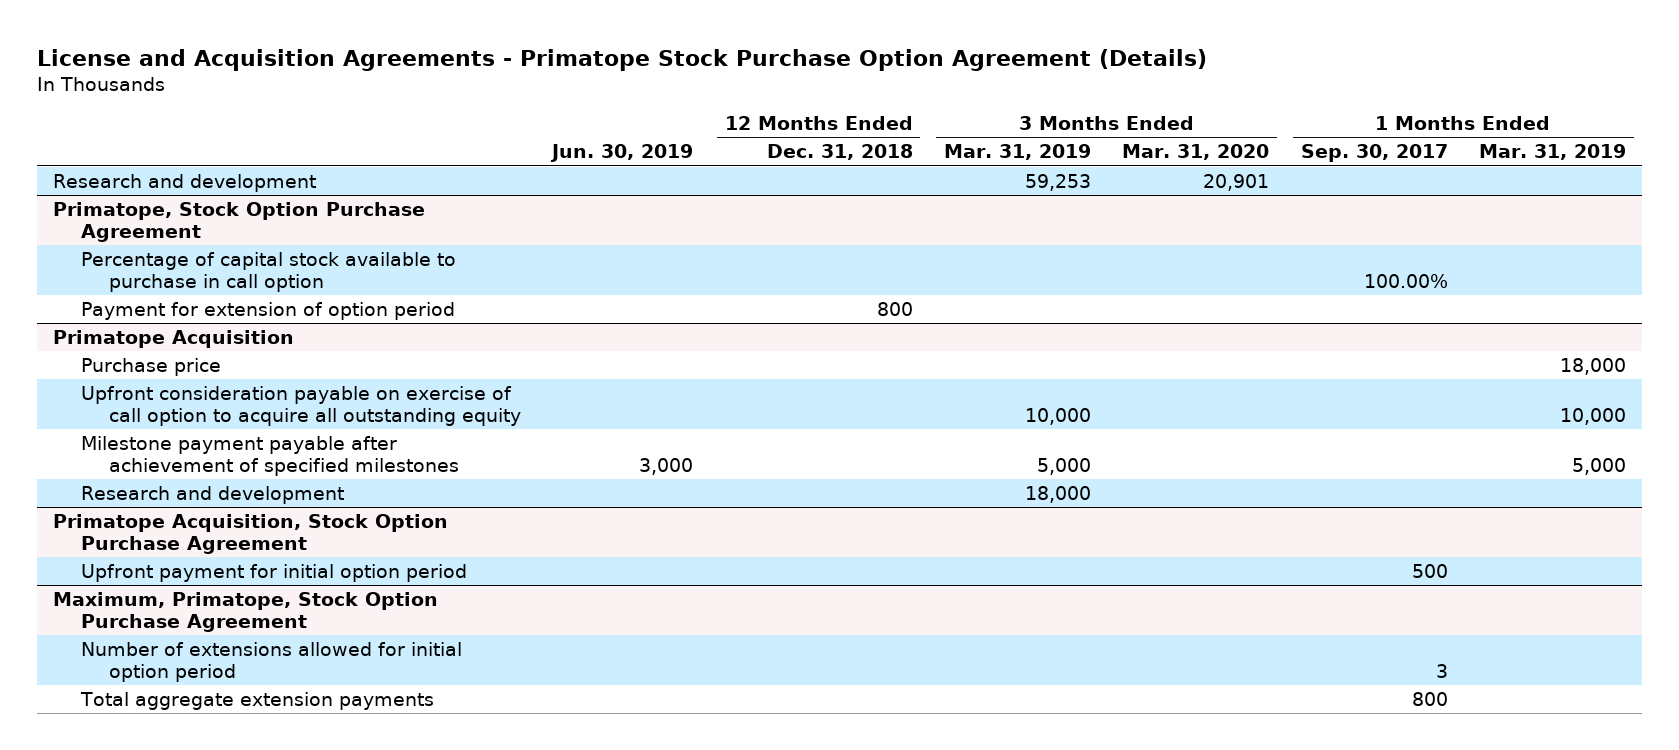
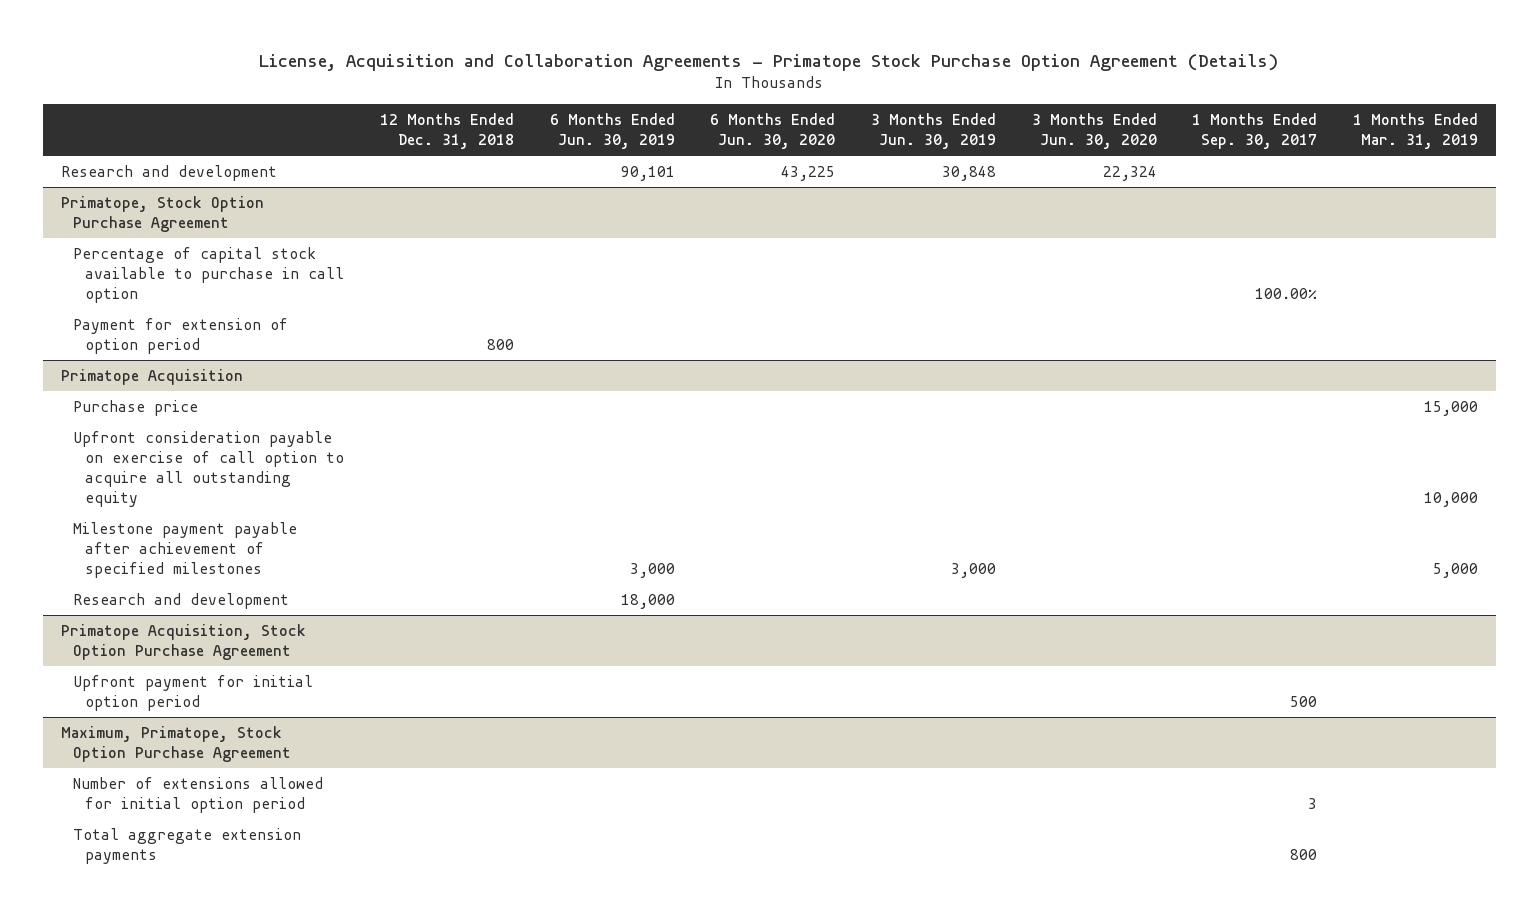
- License and Acquisition Agreements - Primatope Stock Purchase Option Agreement (Details)
+ License, Acquisition and Collaboration Agreements - Primatope Stock Purchase Option Agreement (Details)
- | Jun. 30, 2019 | 12 Months Ended Dec. 31, 2018 | 3 Months Ended Mar. 31, 2019 | 3 Months Ended Mar. 31, 2020 | 1 Months Ended Sep. 30, 2017 | 1 Months Ended Mar. 31, 2019
+ | 12 Months Ended Dec. 31, 2018 | 6 Months Ended Jun. 30, 2019 | 6 Months Ended Jun. 30, 2020 | 3 Months Ended Jun. 30, 2019 | 3 Months Ended Jun. 30, 2020 | 1 Months Ended Sep. 30, 2017 | 1 Months Ended Mar. 31, 2019
@ Primatope Acquisition
- Purchase price | | | | | | 18,000
+ Purchase price | | | | | | | 15,000

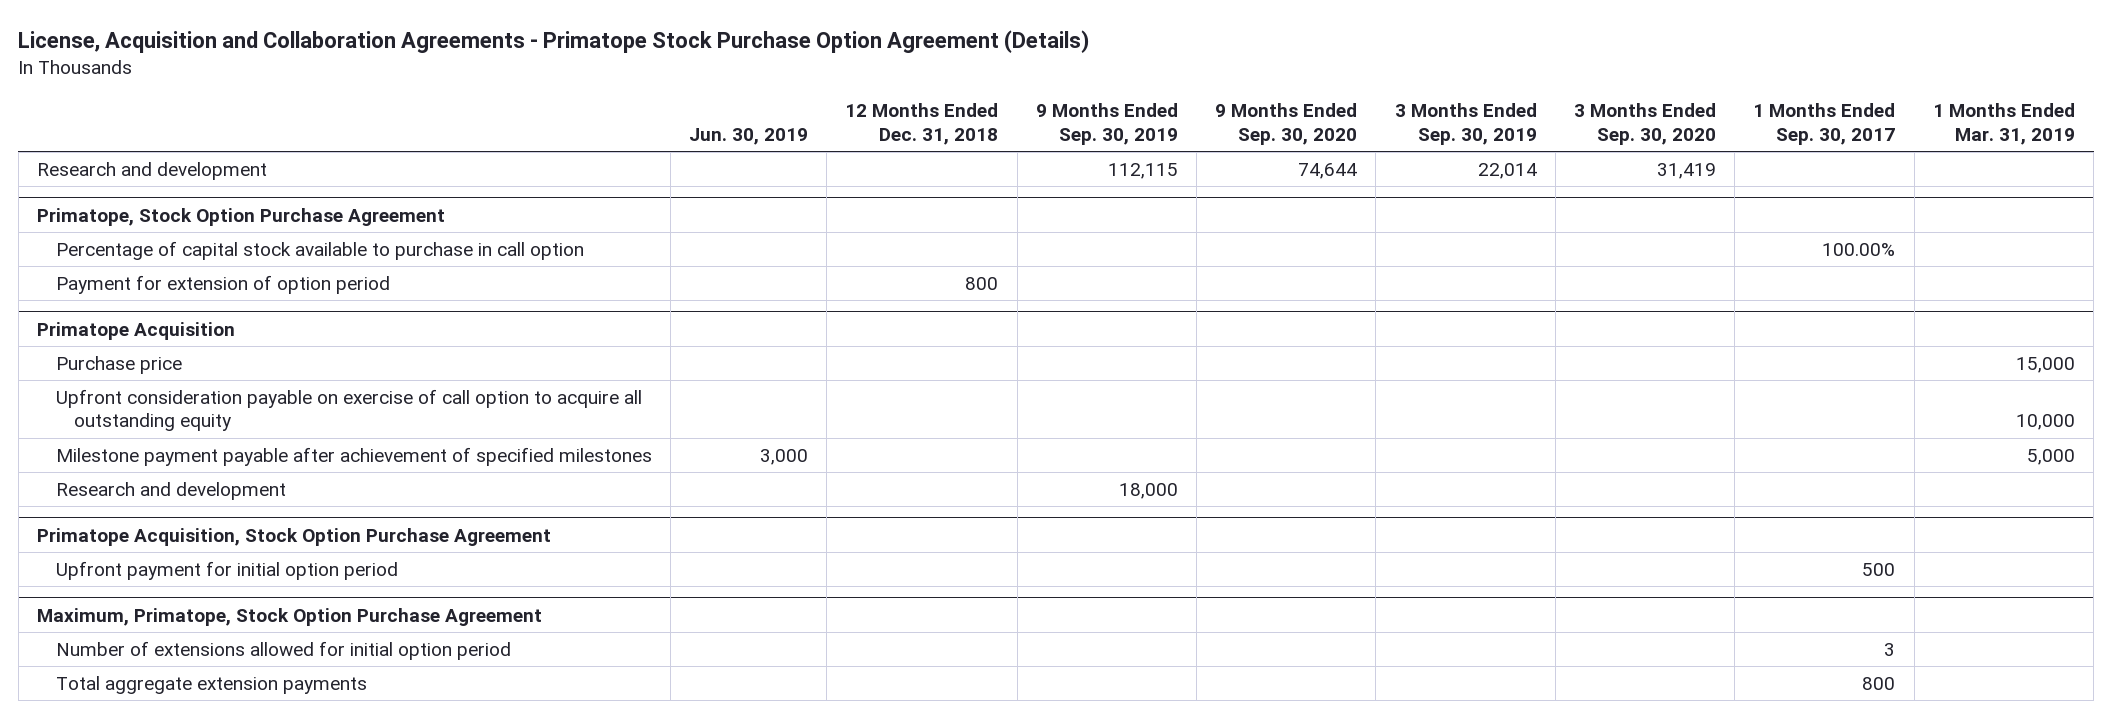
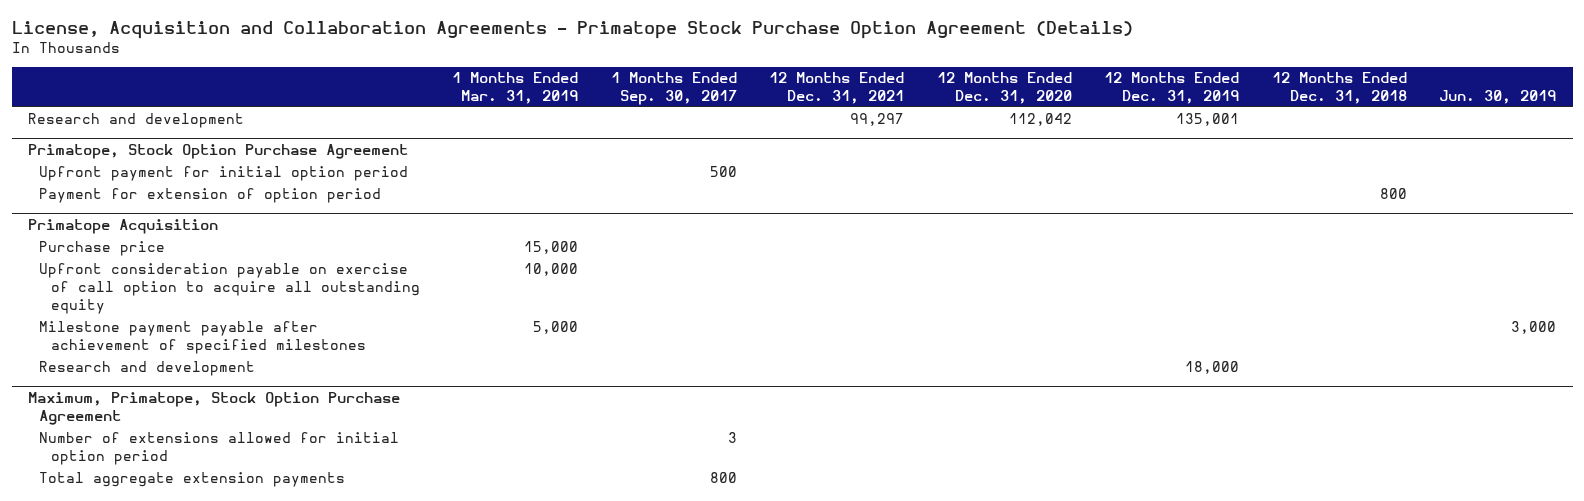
- | Jun. 30, 2019 | 12 Months Ended Dec. 31, 2018 | 9 Months Ended Sep. 30, 2019 | 9 Months Ended Sep. 30, 2020 | 3 Months Ended Sep. 30, 2019 | 3 Months Ended Sep. 30, 2020 | 1 Months Ended Sep. 30, 2017 | 1 Months Ended Mar. 31, 2019
+ | 1 Months Ended Mar. 31, 2019 | 1 Months Ended Sep. 30, 2017 | 12 Months Ended Dec. 31, 2021 | 12 Months Ended Dec. 31, 2020 | 12 Months Ended Dec. 31, 2019 | 12 Months Ended Dec. 31, 2018 | Jun. 30, 2019
@ Primatope, Stock Option Purchase Agreement
- Percentage of capital stock available to purchase in call option | | | | | | | 100.00% |
+ Upfront payment for initial option period | | 500 | | | | |
- Primatope Acquisition, Stock Option Purchase Agreement
- Upfront payment for initial option period | | | | | | | 500 |

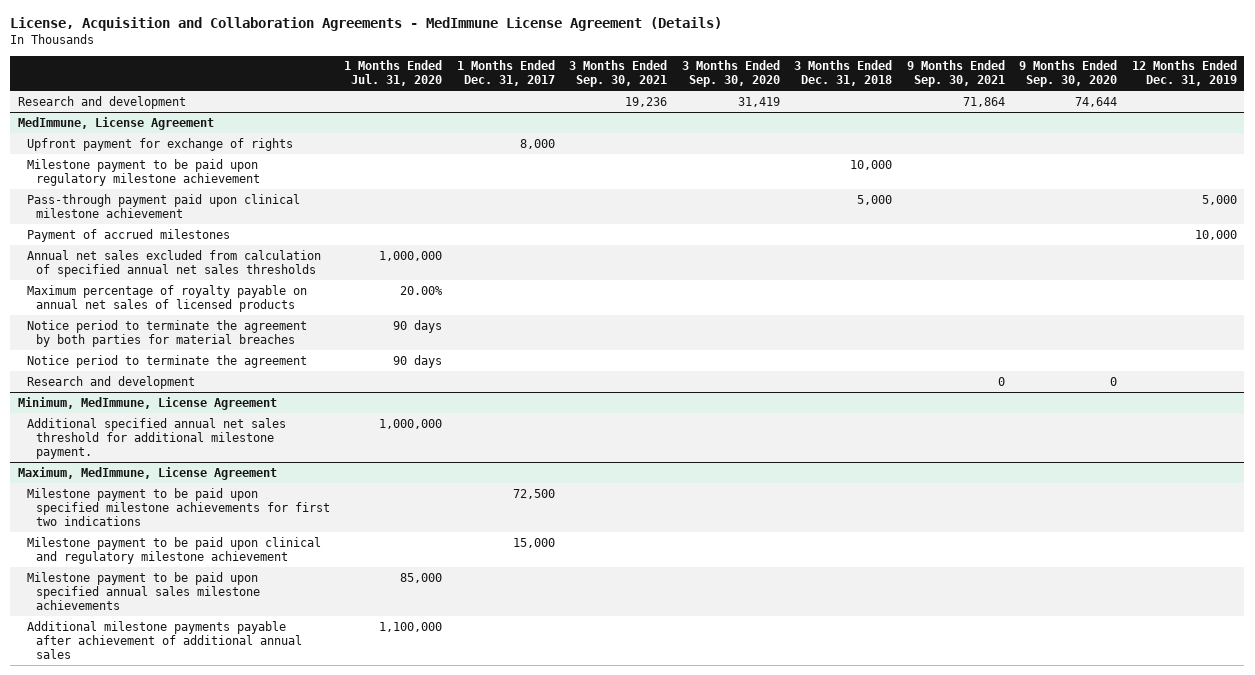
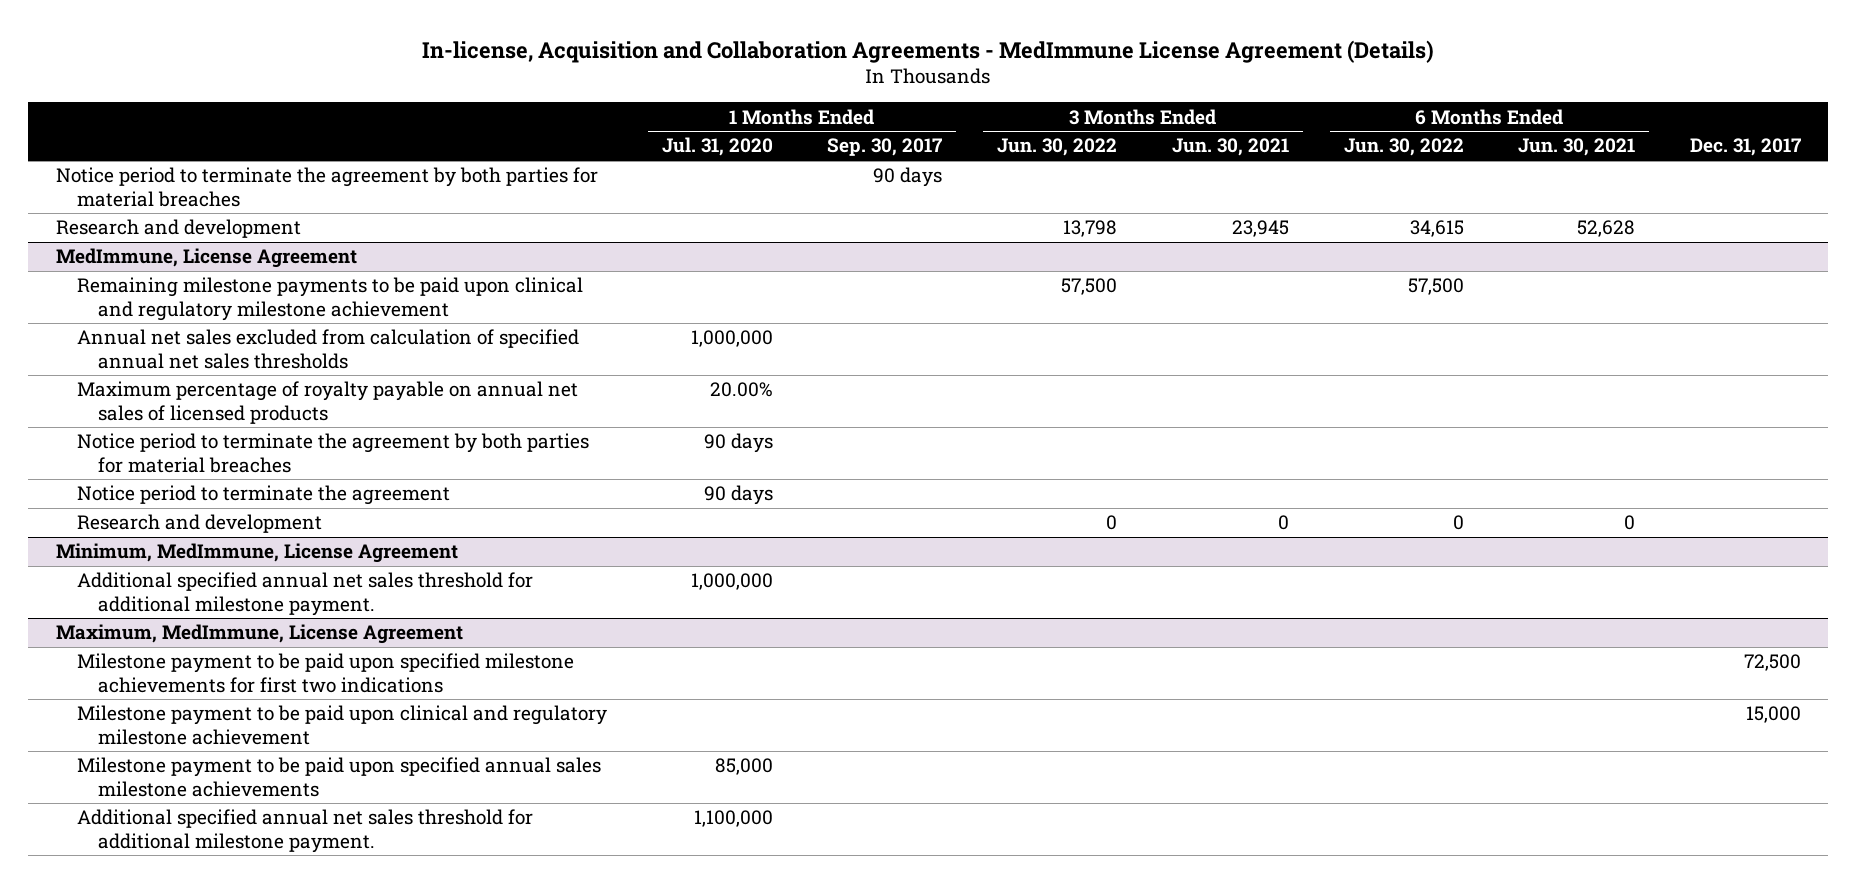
- License, Acquisition and Collaboration Agreements - MedImmune License Agreement (Details)
+ In-license, Acquisition and Collaboration Agreements - MedImmune License Agreement (Details)
- | 1 Months Ended Jul. 31, 2020 | 1 Months Ended Dec. 31, 2017 | 3 Months Ended Sep. 30, 2021 | 3 Months Ended Sep. 30, 2020 | 3 Months Ended Dec. 31, 2018 | 9 Months Ended Sep. 30, 2021 | 9 Months Ended Sep. 30, 2020 | 12 Months Ended Dec. 31, 2019
+ | 1 Months Ended Jul. 31, 2020 | 1 Months Ended Sep. 30, 2017 | 3 Months Ended Jun. 30, 2022 | 3 Months Ended Jun. 30, 2021 | 6 Months Ended Jun. 30, 2022 | 6 Months Ended Jun. 30, 2021 | Dec. 31, 2017
+ Notice period to terminate the agreement by both parties for material breaches | | 90 days | | | | |
@ MedImmune, License Agreement
- Upfront payment for exchange of rights | | 8,000 | | | | | |
- Milestone payment to be paid upon regulatory milestone achievement | | | | | 10,000 | | |
- Pass-through payment paid upon clinical milestone achievement | | | | | 5,000 | | | 5,000
- Payment of accrued milestones | | | | | | | | 10,000
+ Remaining milestone payments to be paid upon clinical and regulatory milestone achievement | | | 57,500 | | 57,500 | |
@ Maximum, MedImmune, License Agreement
- Additional milestone payments payable after achievement of additional annual sales | 1,100,000 | | | | | | |
+ Additional specified annual net sales threshold for additional milestone payment. | 1,100,000 | | | | | |

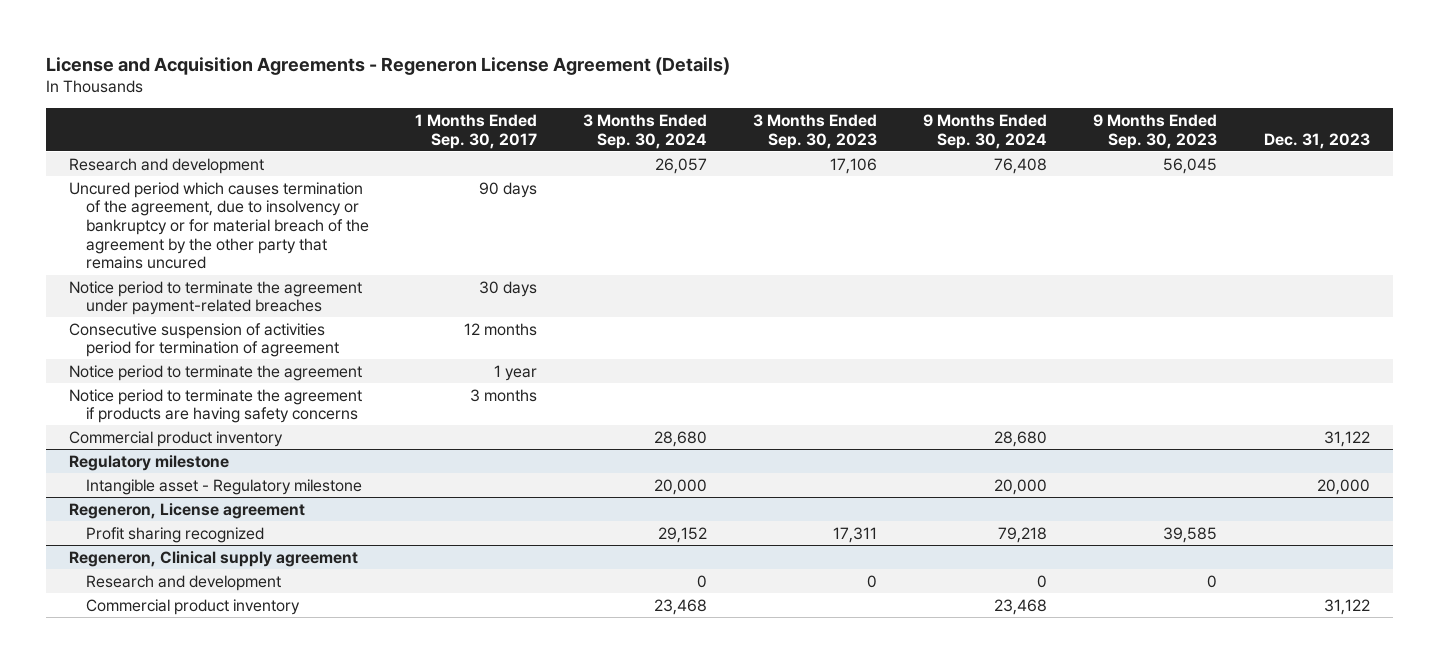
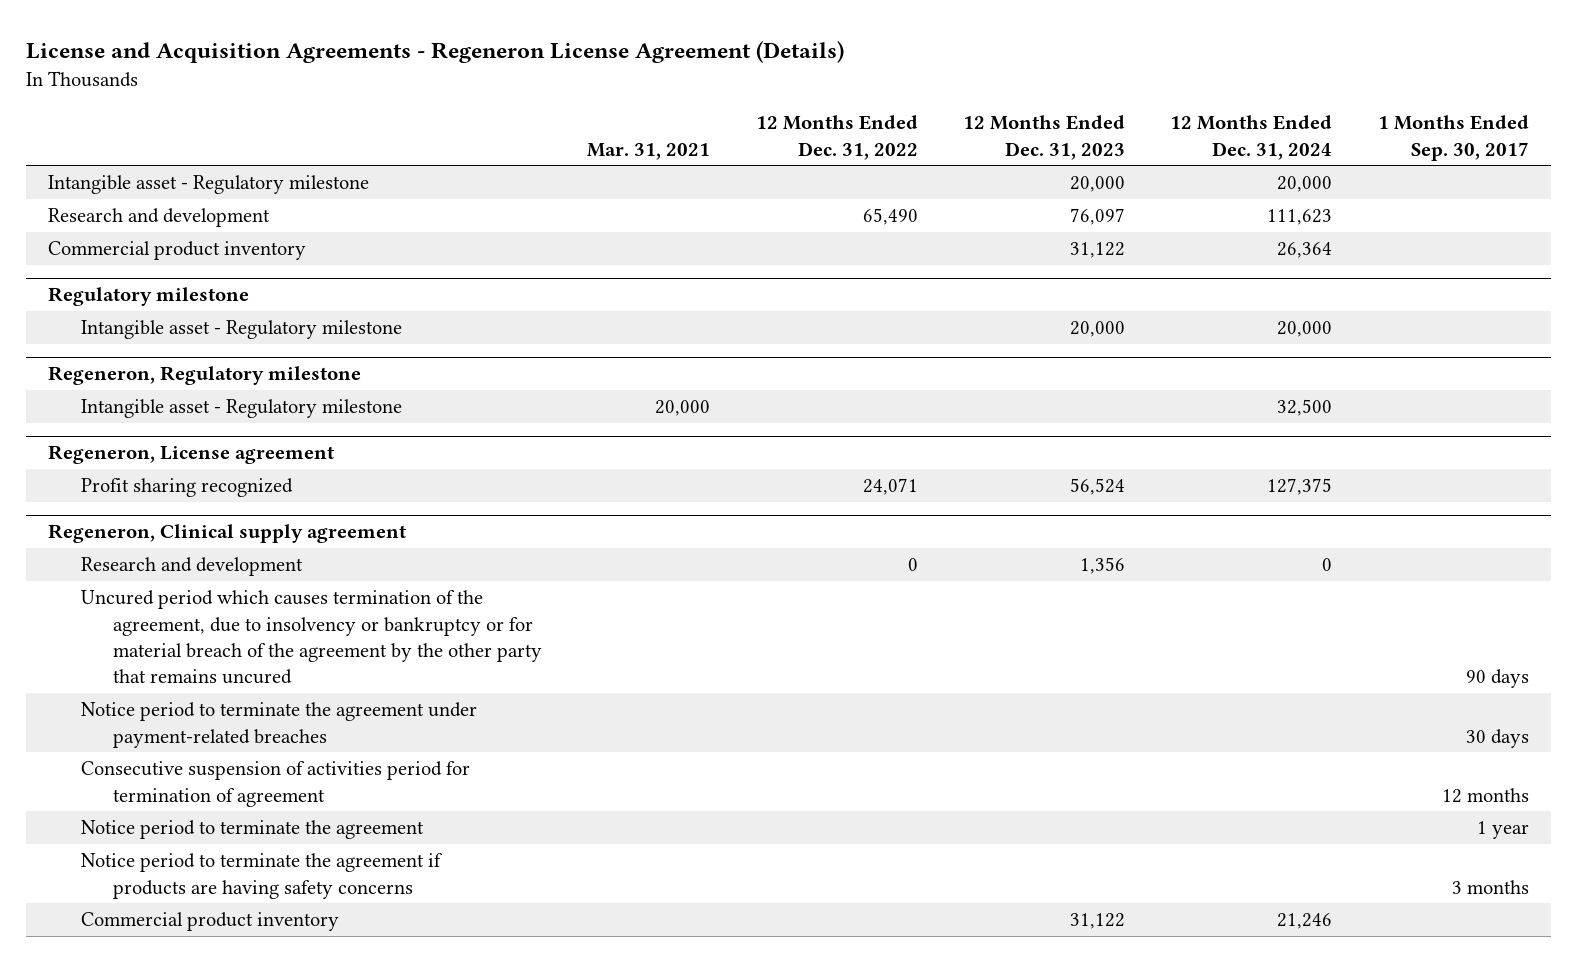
- | 1 Months Ended Sep. 30, 2017 | 3 Months Ended Sep. 30, 2024 | 3 Months Ended Sep. 30, 2023 | 9 Months Ended Sep. 30, 2024 | 9 Months Ended Sep. 30, 2023 | Dec. 31, 2023
+ | Mar. 31, 2021 | 12 Months Ended Dec. 31, 2022 | 12 Months Ended Dec. 31, 2023 | 12 Months Ended Dec. 31, 2024 | 1 Months Ended Sep. 30, 2017
+ Intangible asset - Regulatory milestone | | | 20,000 | 20,000 |
- Uncured period which causes termination of the agreement, due to insolvency or bankruptcy or for material breach of the agreement by the other party that remains uncured | 90 days | | | | |
- Notice period to terminate the agreement under payment-related breaches | 30 days | | | | |
- Consecutive suspension of activities period for termination of agreement | 12 months | | | | |
- Notice period to terminate the agreement | 1 year | | | | |
- Notice period to terminate the agreement if products are having safety concerns | 3 months | | | | |
+ Regeneron, Regulatory milestone
+ Intangible asset - Regulatory milestone | 20,000 | | | 32,500 |
@ Regeneron, Clinical supply agreement
+ Uncured period which causes termination of the agreement, due to insolvency or bankruptcy or for material breach of the agreement by the other party that remains uncured | | | | | 90 days
+ Notice period to terminate the agreement under payment-related breaches | | | | | 30 days
+ Consecutive suspension of activities period for termination of agreement | | | | | 12 months
+ Notice period to terminate the agreement | | | | | 1 year
+ Notice period to terminate the agreement if products are having safety concerns | | | | | 3 months

